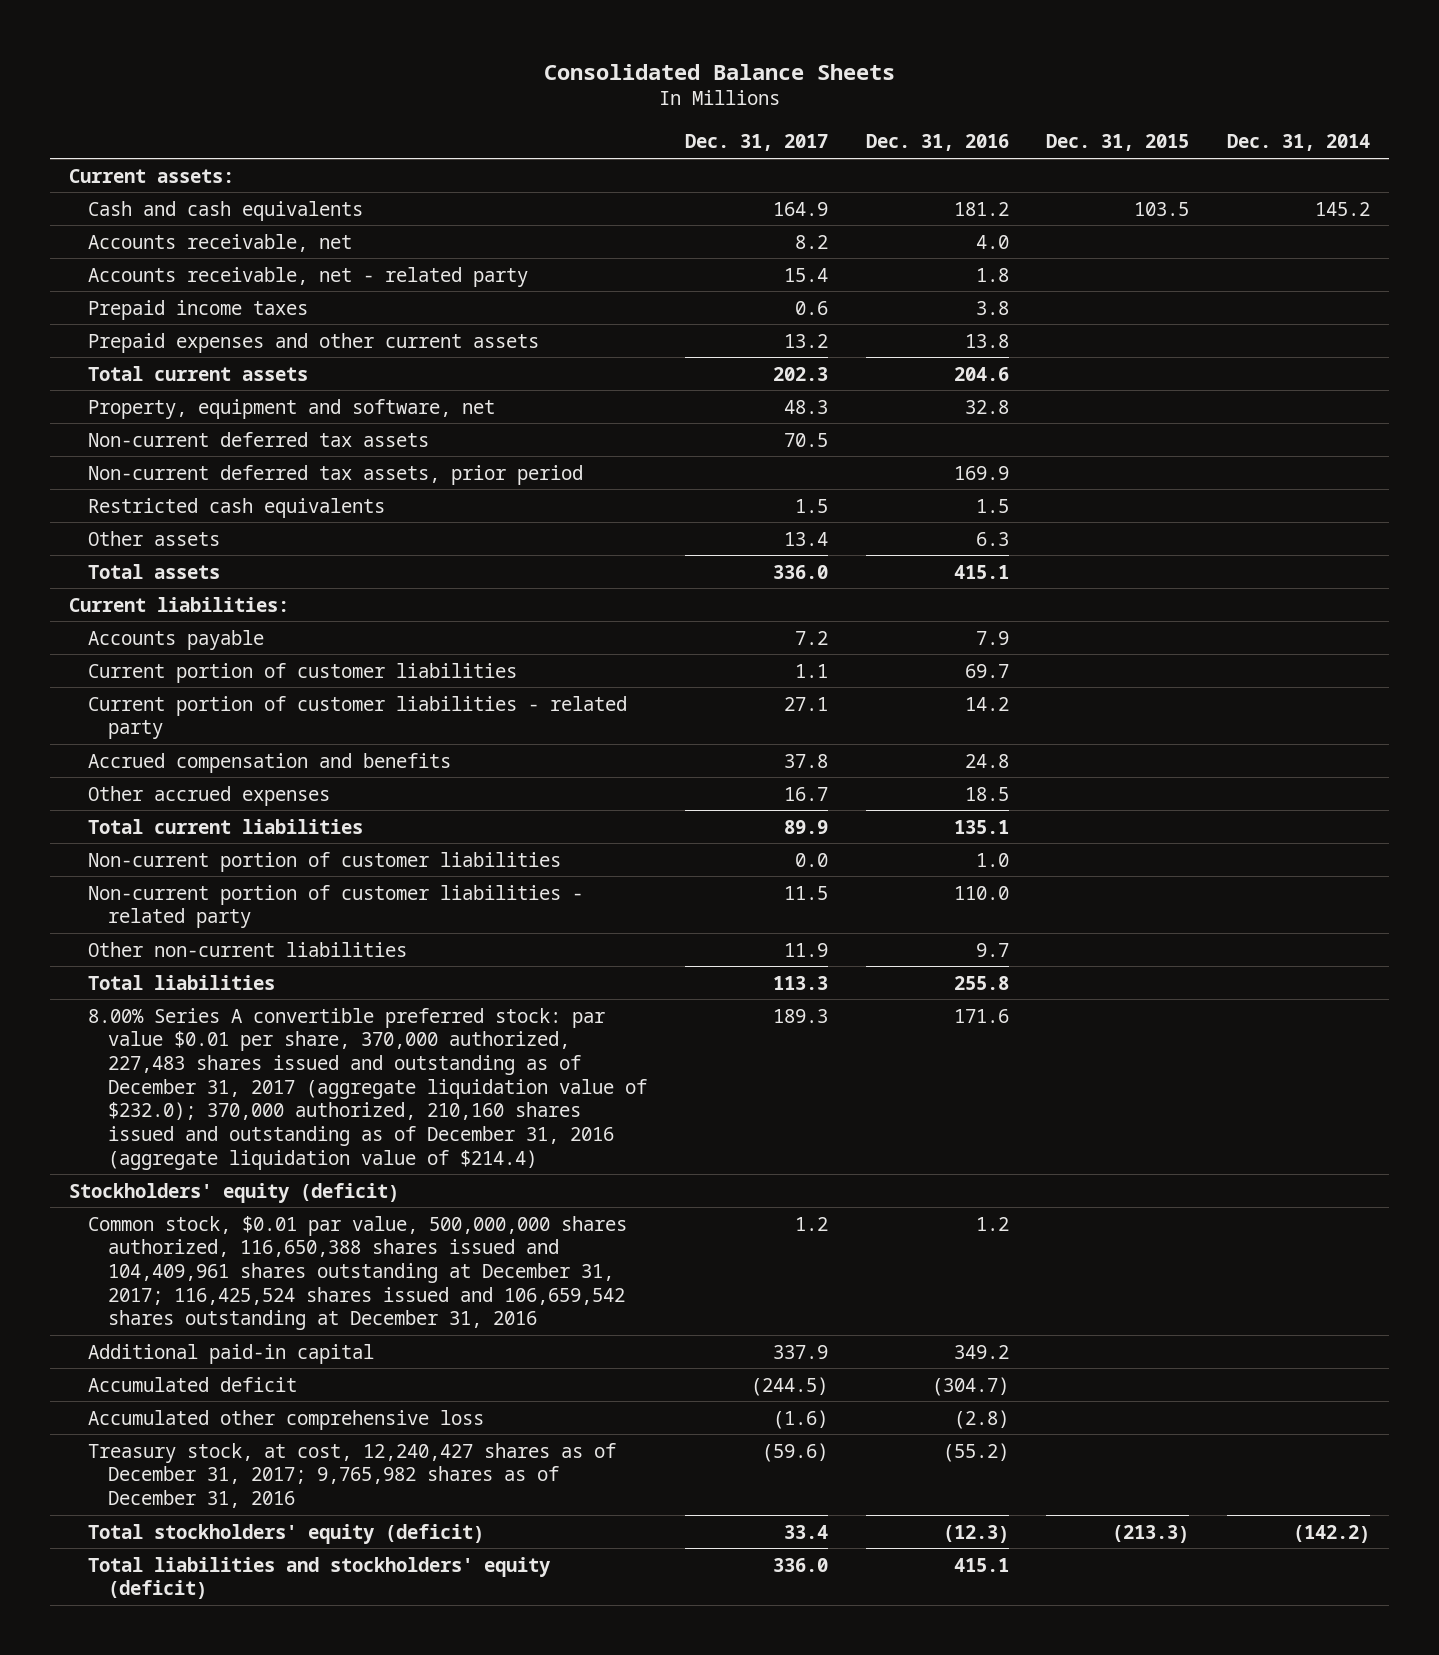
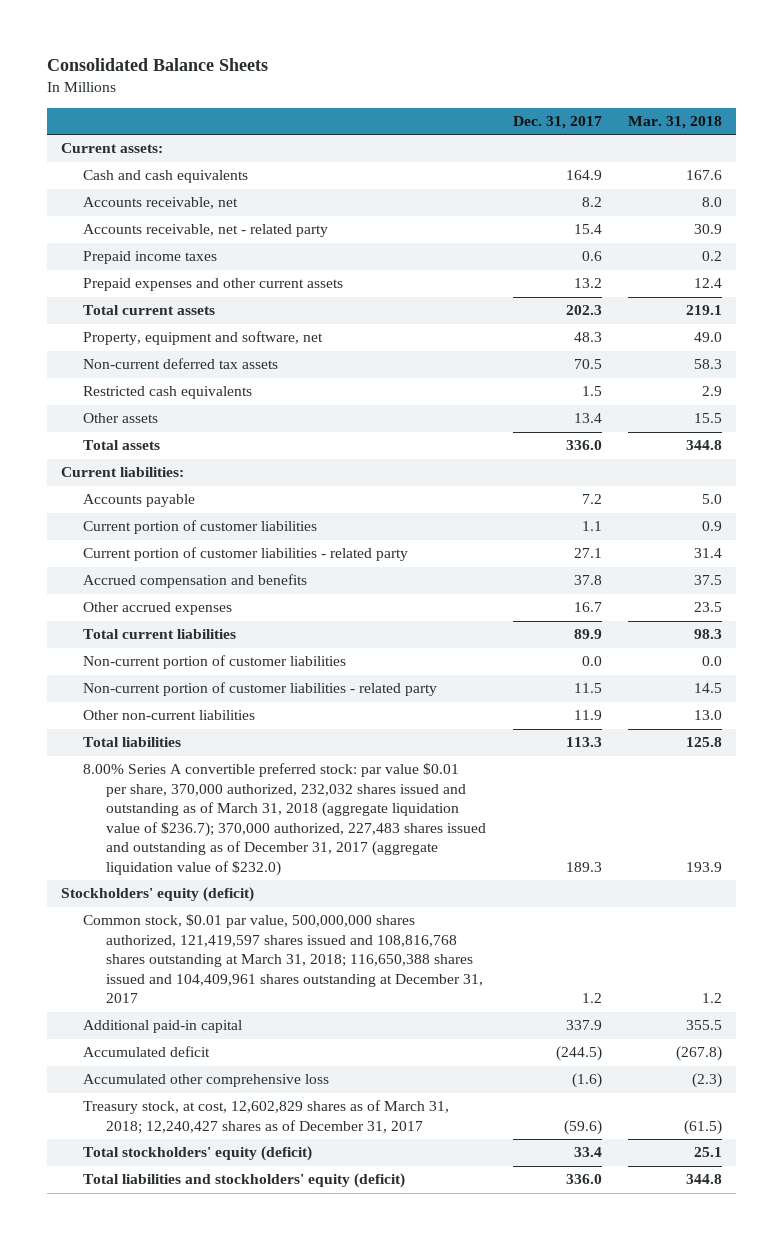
- | Dec. 31, 2017 | Dec. 31, 2016 | Dec. 31, 2015 | Dec. 31, 2014
+ | Dec. 31, 2017 | Mar. 31, 2018
- Non-current deferred tax assets, prior period | | 169.9 | |
- 8.00% Series A convertible preferred stock: par value $0.01 per share, 370,000 authorized, 227,483 shares issued and outstanding as of December 31, 2017 (aggregate liquidation value of $232.0); 370,000 authorized, 210,160 shares issued and outstanding as of December 31, 2016 (aggregate liquidation value of $214.4) | 189.3 | 171.6 | |
+ 8.00% Series A convertible preferred stock: par value $0.01 per share, 370,000 authorized, 232,032 shares issued and outstanding as of March 31, 2018 (aggregate liquidation value of $236.7); 370,000 authorized, 227,483 shares issued and outstanding as of December 31, 2017 (aggregate liquidation value of $232.0) | 189.3 | 193.9
- Common stock, $0.01 par value, 500,000,000 shares authorized, 116,650,388 shares issued and 104,409,961 shares outstanding at December 31, 2017; 116,425,524 shares issued and 106,659,542 shares outstanding at December 31, 2016 | 1.2 | 1.2 | |
+ Common stock, $0.01 par value, 500,000,000 shares authorized, 121,419,597 shares issued and 108,816,768 shares outstanding at March 31, 2018; 116,650,388 shares issued and 104,409,961 shares outstanding at December 31, 2017 | 1.2 | 1.2
- Treasury stock, at cost, 12,240,427 shares as of December 31, 2017; 9,765,982 shares as of December 31, 2016 | (59.6) | (55.2) | |
+ Treasury stock, at cost, 12,602,829 shares as of March 31, 2018; 12,240,427 shares as of December 31, 2017 | (59.6) | (61.5)

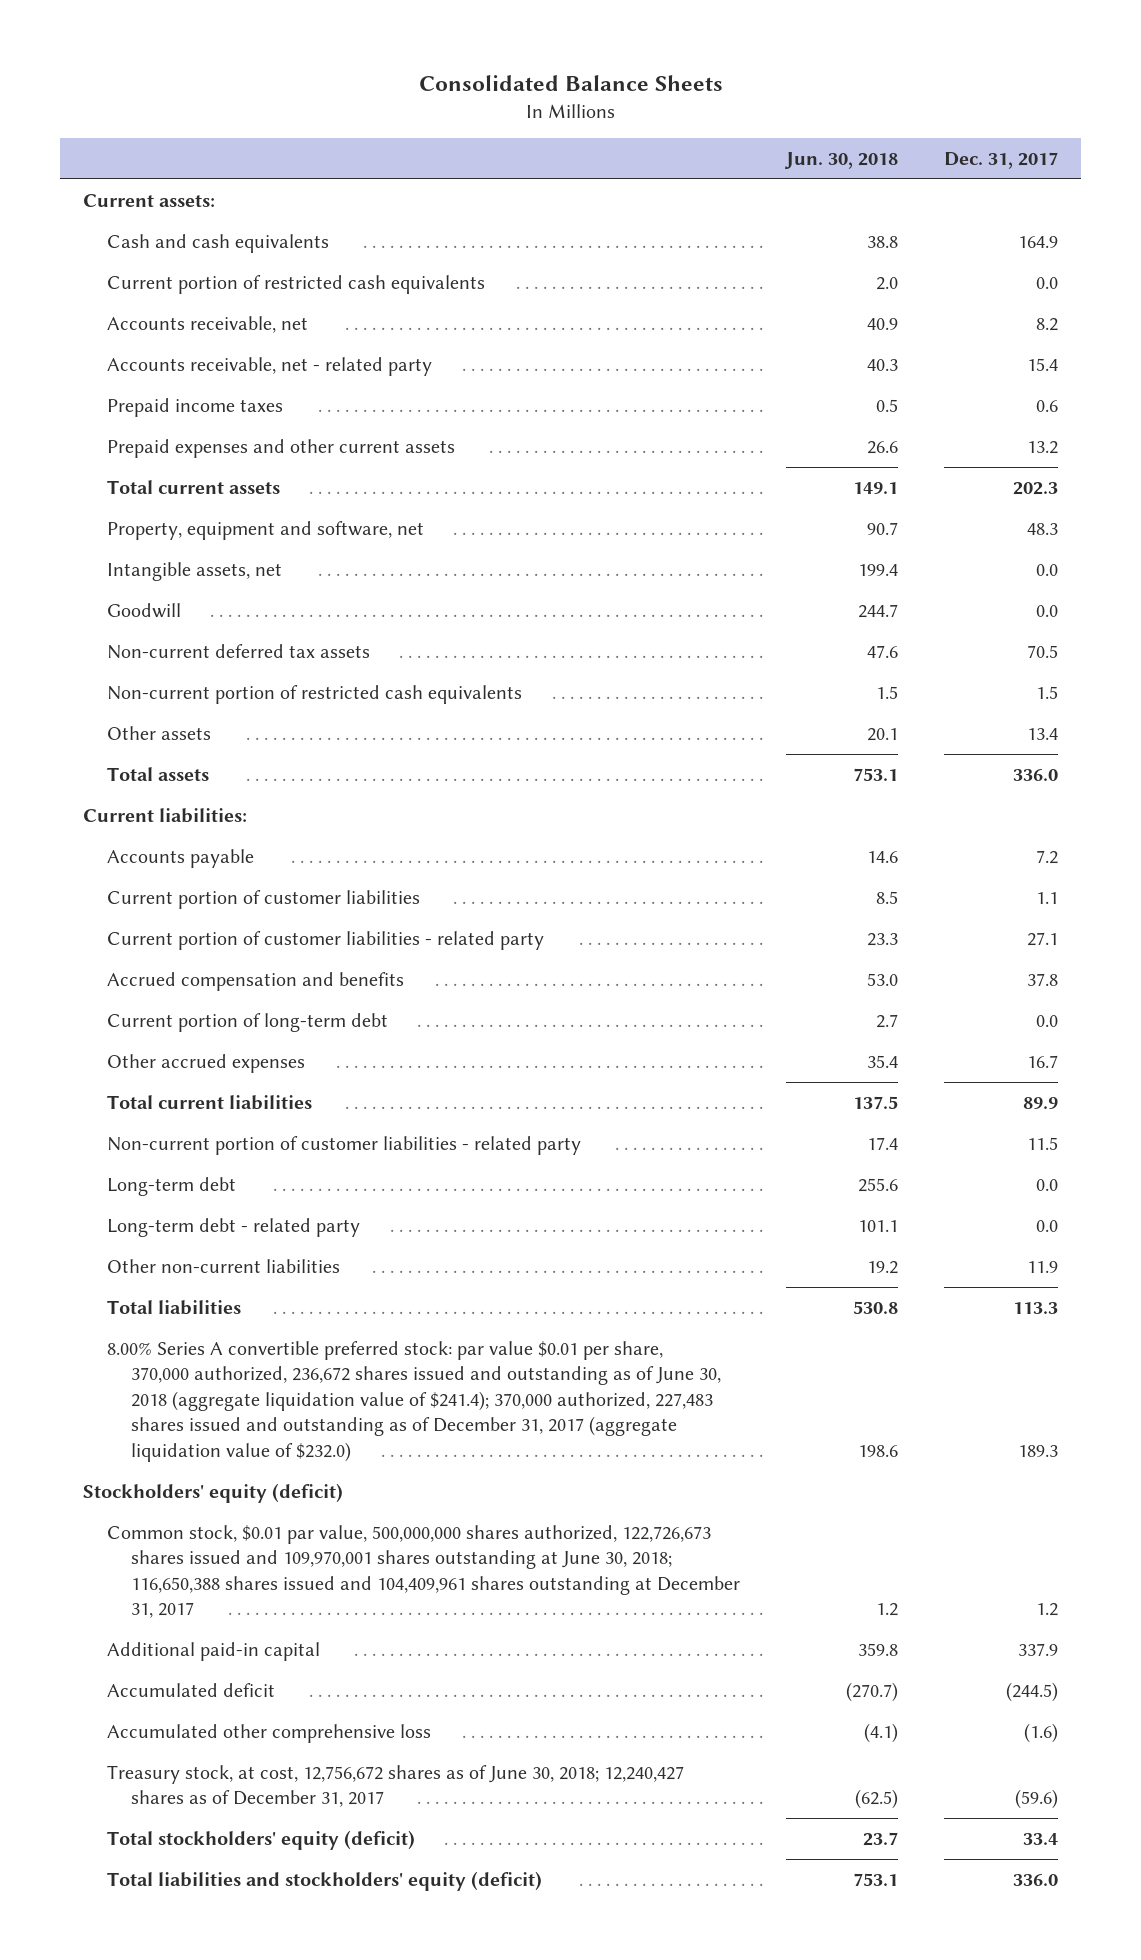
- | Dec. 31, 2017 | Mar. 31, 2018
+ | Jun. 30, 2018 | Dec. 31, 2017
+ Current portion of restricted cash equivalents | 2.0 | 0.0
+ Intangible assets, net | 199.4 | 0.0
+ Goodwill | 244.7 | 0.0
- Restricted cash equivalents | 1.5 | 2.9
+ Non-current portion of restricted cash equivalents | 1.5 | 1.5
+ Current portion of long-term debt | 2.7 | 0.0
- Non-current portion of customer liabilities | 0.0 | 0.0
+ Long-term debt | 255.6 | 0.0
+ Long-term debt - related party | 101.1 | 0.0
- 8.00% Series A convertible preferred stock: par value $0.01 per share, 370,000 authorized, 232,032 shares issued and outstanding as of March 31, 2018 (aggregate liquidation value of $236.7); 370,000 authorized, 227,483 shares issued and outstanding as of December 31, 2017 (aggregate liquidation value of $232.0) | 189.3 | 193.9
+ 8.00% Series A convertible preferred stock: par value $0.01 per share, 370,000 authorized, 236,672 shares issued and outstanding as of June 30, 2018 (aggregate liquidation value of $241.4); 370,000 authorized, 227,483 shares issued and outstanding as of December 31, 2017 (aggregate liquidation value of $232.0) | 198.6 | 189.3
- Common stock, $0.01 par value, 500,000,000 shares authorized, 121,419,597 shares issued and 108,816,768 shares outstanding at March 31, 2018; 116,650,388 shares issued and 104,409,961 shares outstanding at December 31, 2017 | 1.2 | 1.2
+ Common stock, $0.01 par value, 500,000,000 shares authorized, 122,726,673 shares issued and 109,970,001 shares outstanding at June 30, 2018; 116,650,388 shares issued and 104,409,961 shares outstanding at December 31, 2017 | 1.2 | 1.2
- Treasury stock, at cost, 12,602,829 shares as of March 31, 2018; 12,240,427 shares as of December 31, 2017 | (59.6) | (61.5)
+ Treasury stock, at cost, 12,756,672 shares as of June 30, 2018; 12,240,427 shares as of December 31, 2017 | (62.5) | (59.6)

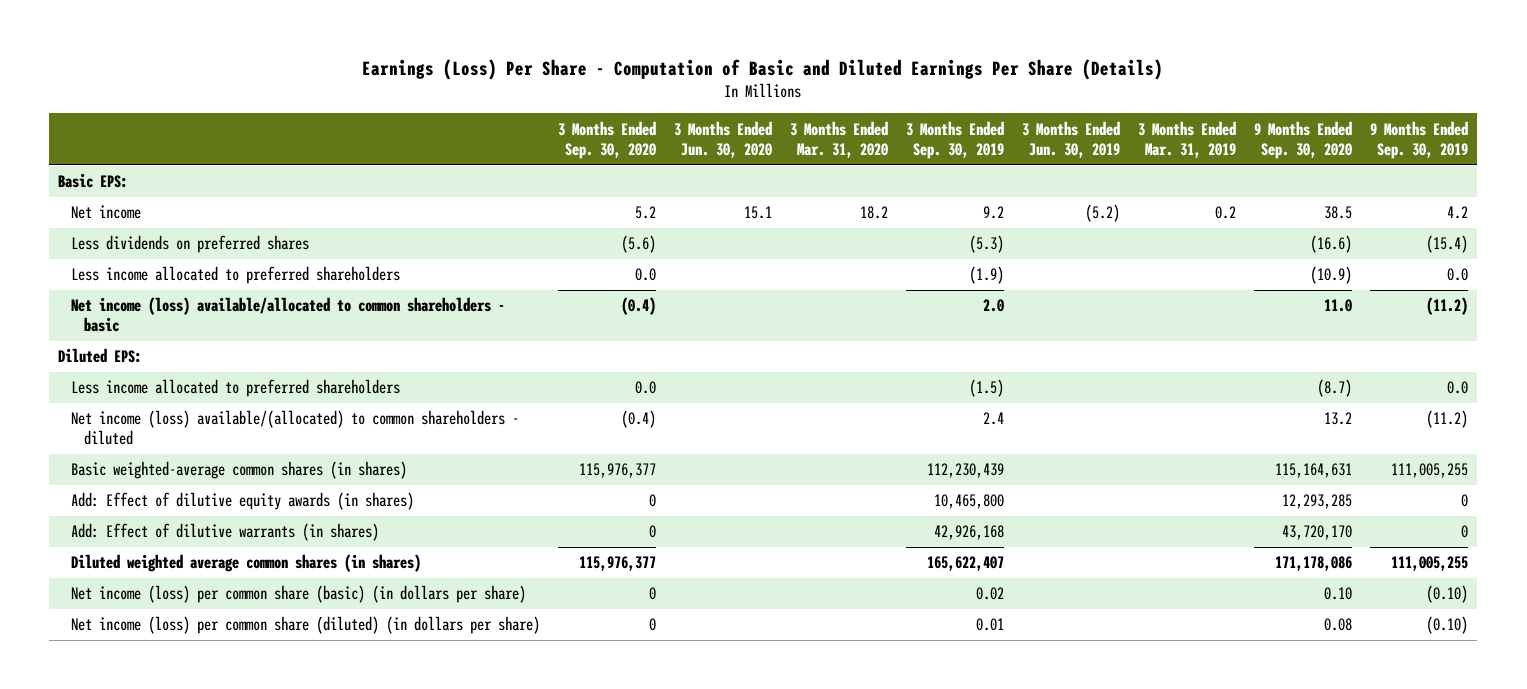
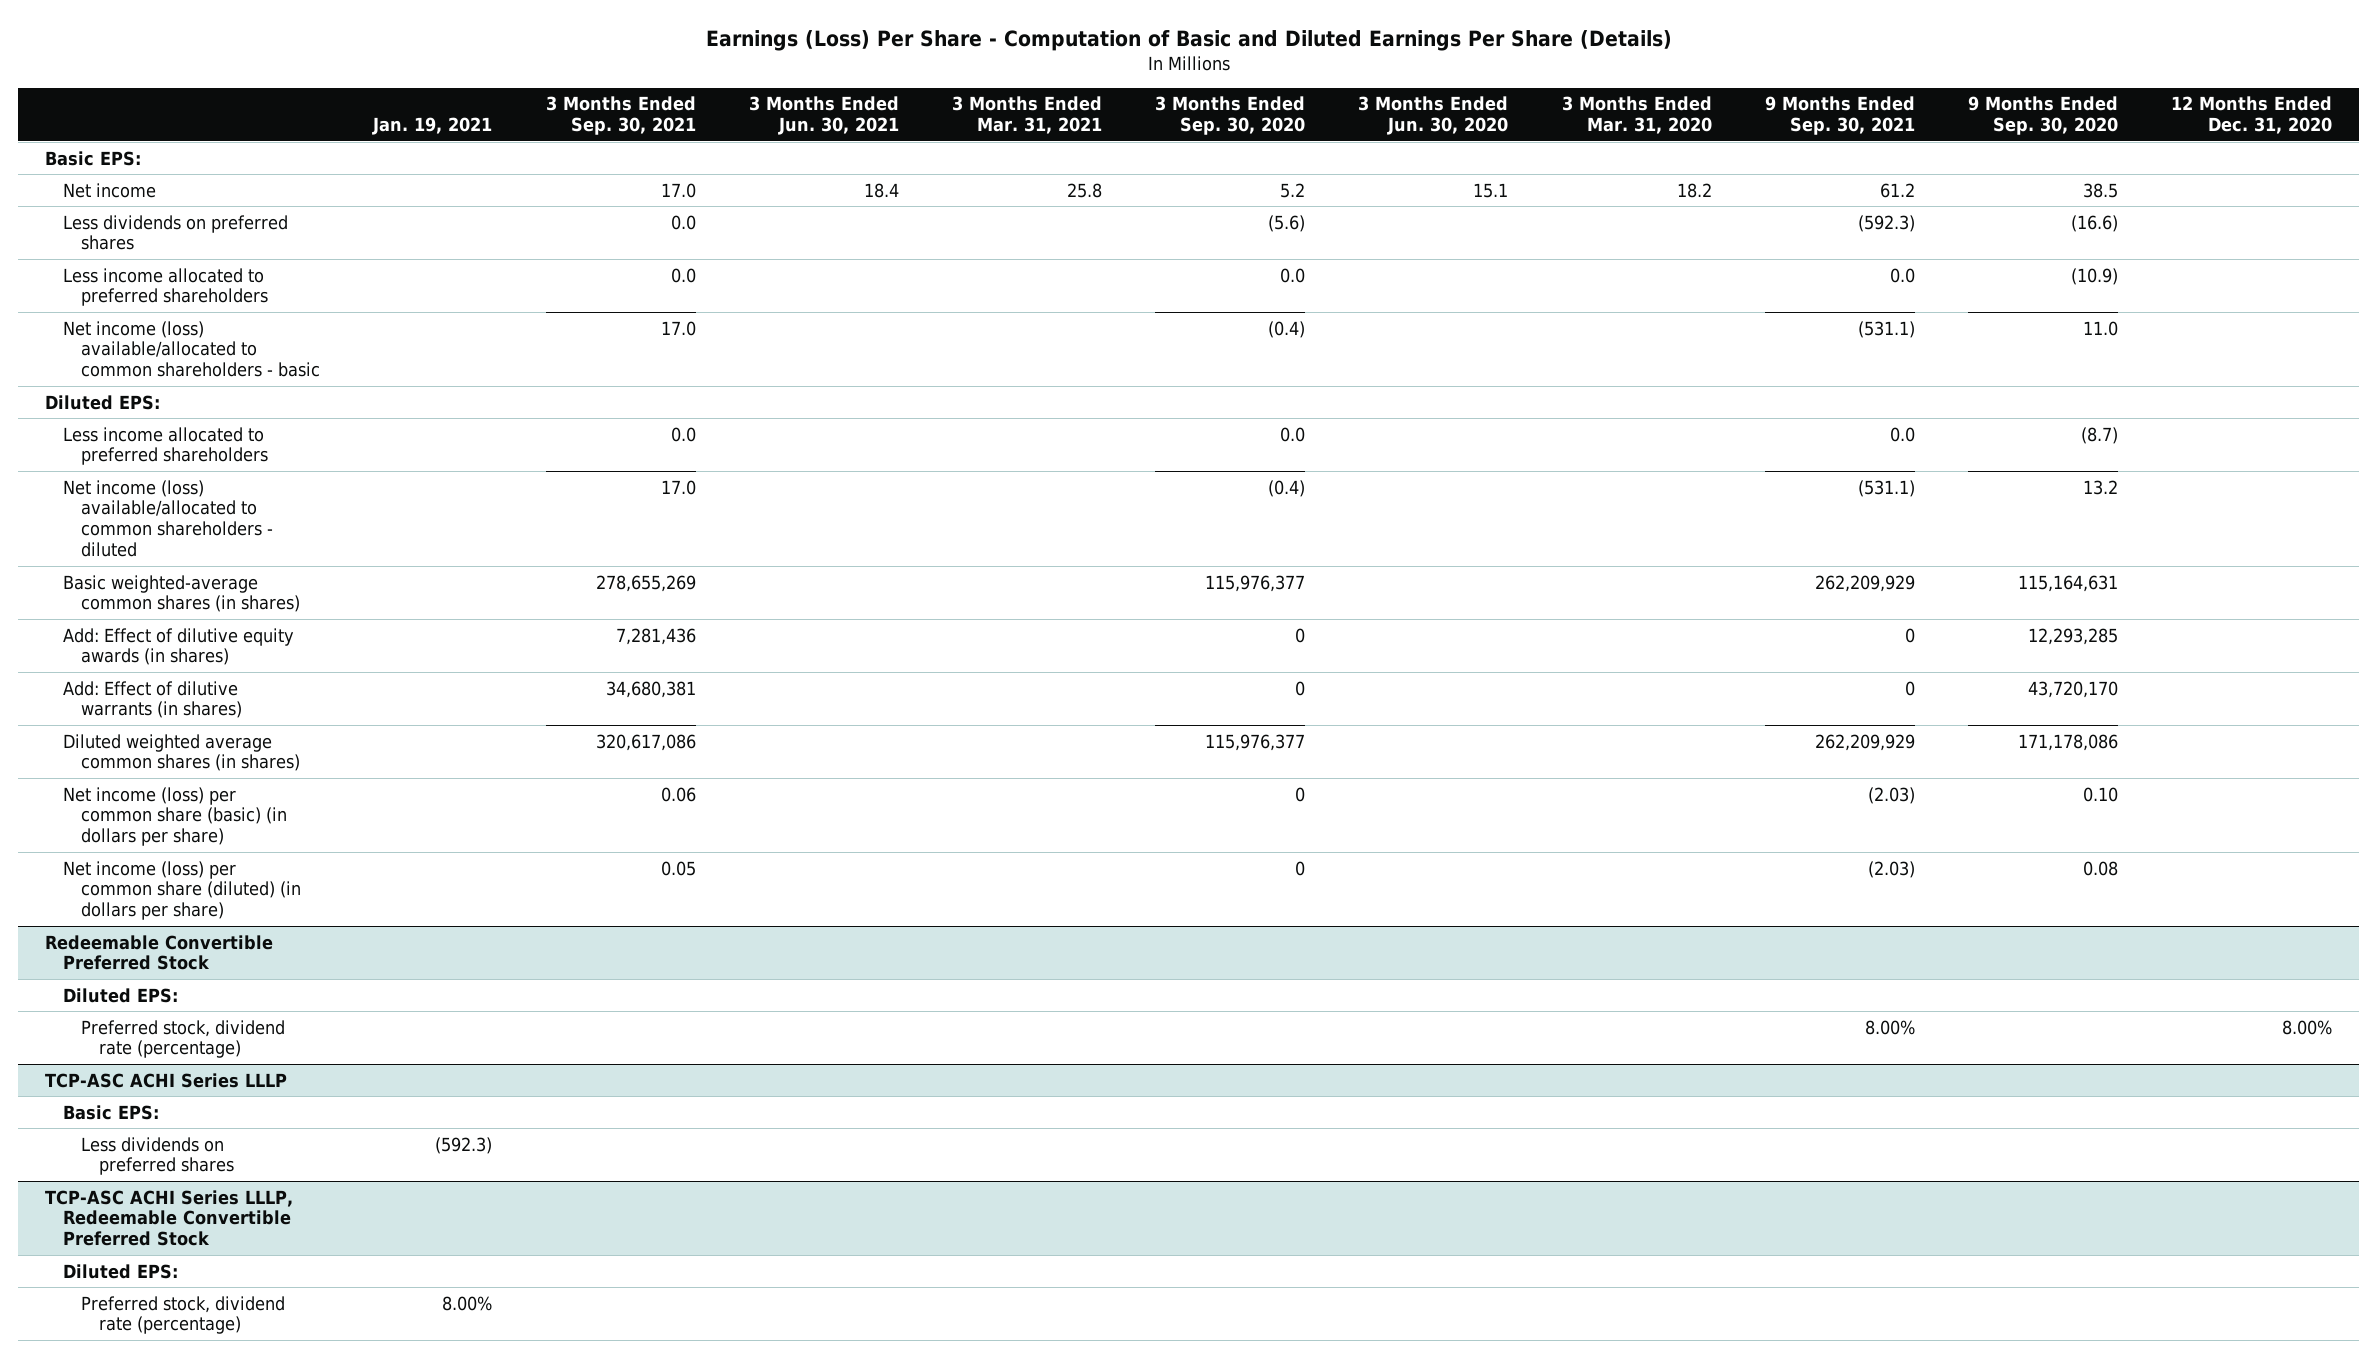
- | 3 Months Ended Sep. 30, 2020 | 3 Months Ended Jun. 30, 2020 | 3 Months Ended Mar. 31, 2020 | 3 Months Ended Sep. 30, 2019 | 3 Months Ended Jun. 30, 2019 | 3 Months Ended Mar. 31, 2019 | 9 Months Ended Sep. 30, 2020 | 9 Months Ended Sep. 30, 2019
+ | Jan. 19, 2021 | 3 Months Ended Sep. 30, 2021 | 3 Months Ended Jun. 30, 2021 | 3 Months Ended Mar. 31, 2021 | 3 Months Ended Sep. 30, 2020 | 3 Months Ended Jun. 30, 2020 | 3 Months Ended Mar. 31, 2020 | 9 Months Ended Sep. 30, 2021 | 9 Months Ended Sep. 30, 2020 | 12 Months Ended Dec. 31, 2020
- Net income (loss) available/(allocated) to common shareholders - diluted | (0.4) | | | 2.4 | | | 13.2 | (11.2)
+ Net income (loss) available/allocated to common shareholders - diluted | | 17.0 | | | (0.4) | | | (531.1) | 13.2 |
+ Redeemable Convertible Preferred Stock
+ Diluted EPS:
+ Preferred stock, dividend rate (percentage) | | | | | | | | 8.00% | | 8.00%
+ TCP-ASC ACHI Series LLLP
+ Basic EPS:
+ Less dividends on preferred shares | (592.3) | | | | | | | | |
+ TCP-ASC ACHI Series LLLP, Redeemable Convertible Preferred Stock
+ Diluted EPS:
+ Preferred stock, dividend rate (percentage) | 8.00% | | | | | | | | |

